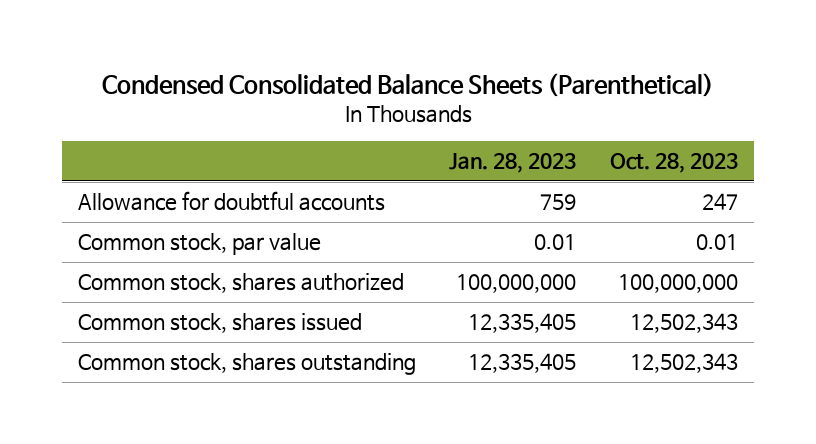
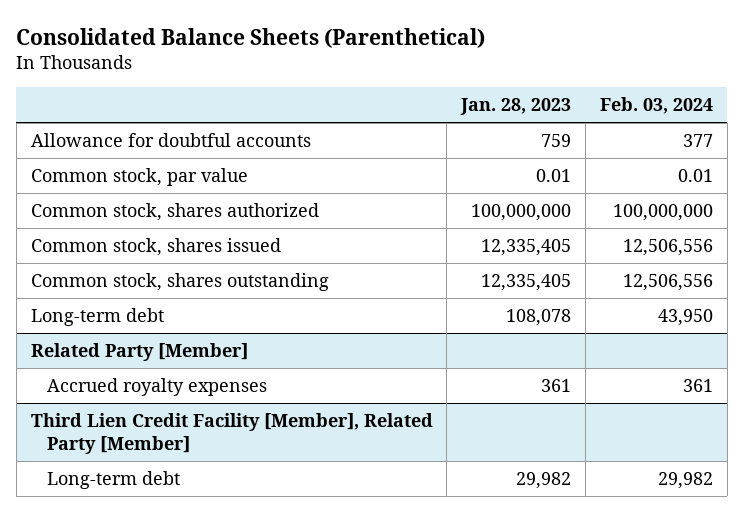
- Condensed Consolidated Balance Sheets (Parenthetical)
+ Consolidated Balance Sheets (Parenthetical)
- | Jan. 28, 2023 | Oct. 28, 2023
+ | Jan. 28, 2023 | Feb. 03, 2024
+ Long-term debt | 108,078 | 43,950
+ Related Party [Member]
+ Accrued royalty expenses | 361 | 361
+ Third Lien Credit Facility [Member], Related Party [Member]
+ Long-term debt | 29,982 | 29,982

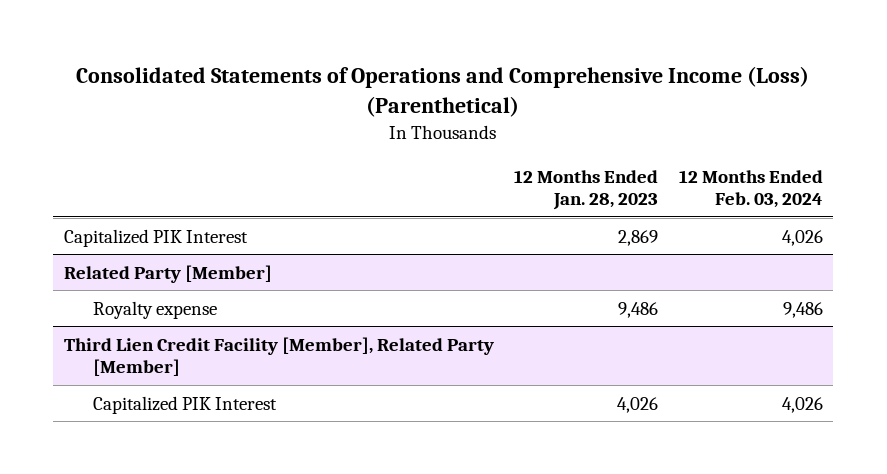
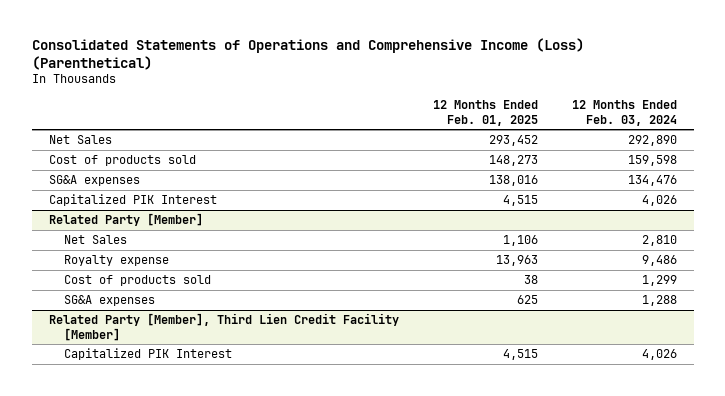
- | 12 Months Ended Jan. 28, 2023 | 12 Months Ended Feb. 03, 2024
+ | 12 Months Ended Feb. 01, 2025 | 12 Months Ended Feb. 03, 2024
+ Net Sales | 293,452 | 292,890
+ Cost of products sold | 148,273 | 159,598
+ SG&A expenses | 138,016 | 134,476
@ Related Party [Member]
+ Net Sales | 1,106 | 2,810
- Third Lien Credit Facility [Member], Related Party [Member]
@ Related Party [Member]
+ Cost of products sold | 38 | 1,299
+ SG&A expenses | 625 | 1,288
+ Related Party [Member], Third Lien Credit Facility [Member]

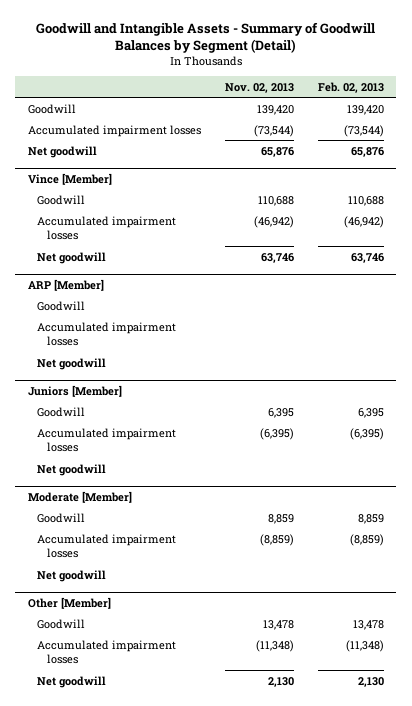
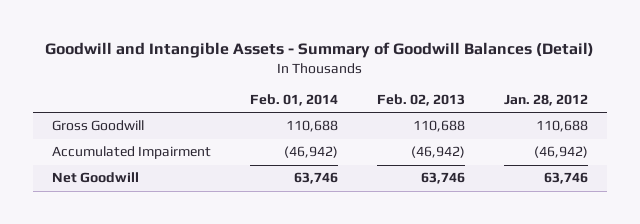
- Goodwill and Intangible Assets - Summary of Goodwill Balances by Segment (Detail)
+ Goodwill and Intangible Assets - Summary of Goodwill Balances (Detail)
- | Nov. 02, 2013 | Feb. 02, 2013
+ | Feb. 01, 2014 | Feb. 02, 2013 | Jan. 28, 2012
- Goodwill | 139,420 | 139,420
- Accumulated impairment losses | (73,544) | (73,544)
- Net goodwill | 65,876 | 65,876
- Vince [Member]
- Goodwill | 110,688 | 110,688
- Accumulated impairment losses | (46,942) | (46,942)
- Net goodwill | 63,746 | 63,746
- ARP [Member]
- Goodwill
- Accumulated impairment losses
- Net goodwill
- Juniors [Member]
- Goodwill | 6,395 | 6,395
- Accumulated impairment losses | (6,395) | (6,395)
- Net goodwill
- Moderate [Member]
- Goodwill | 8,859 | 8,859
- Accumulated impairment losses | (8,859) | (8,859)
- Net goodwill
- Other [Member]
- Goodwill | 13,478 | 13,478
- Accumulated impairment losses | (11,348) | (11,348)
- Net goodwill | 2,130 | 2,130
+ Gross Goodwill | 110,688 | 110,688 | 110,688
+ Accumulated Impairment | (46,942) | (46,942) | (46,942)
+ Net Goodwill | 63,746 | 63,746 | 63,746

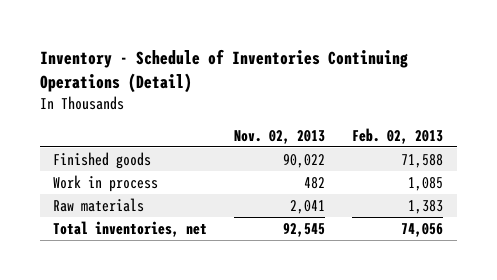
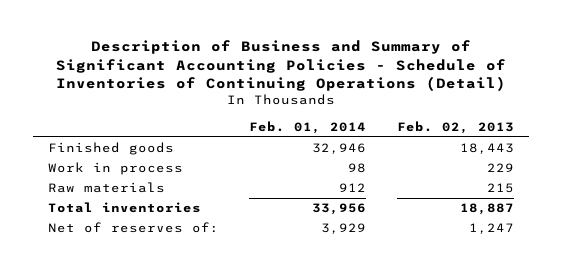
- Inventory - Schedule of Inventories Continuing Operations (Detail)
+ Description of Business and Summary of Significant Accounting Policies - Schedule of Inventories of Continuing Operations (Detail)
- | Nov. 02, 2013 | Feb. 02, 2013
+ | Feb. 01, 2014 | Feb. 02, 2013
- Finished goods | 90,022 | 71,588
- Work in process | 482 | 1,085
- Raw materials | 2,041 | 1,383
- Total inventories, net | 92,545 | 74,056
+ Finished goods | 32,946 | 18,443
+ Work in process | 98 | 229
+ Raw materials | 912 | 215
+ Total inventories | 33,956 | 18,887
+ Net of reserves of: | 3,929 | 1,247

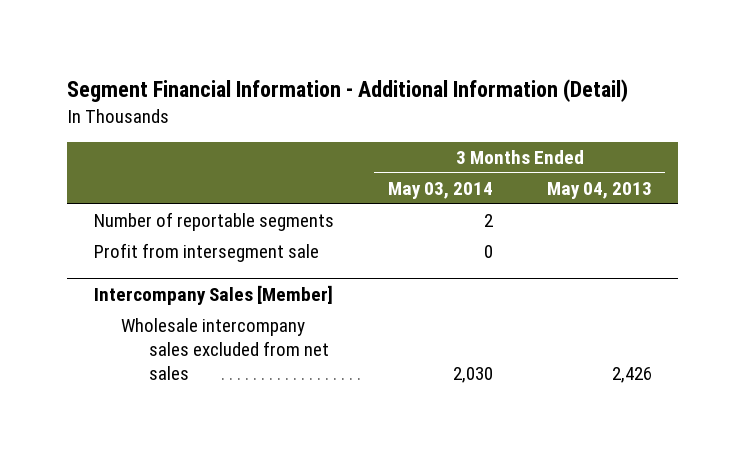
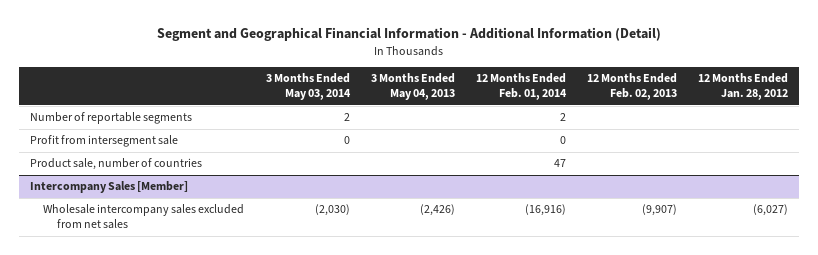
- Segment Financial Information - Additional Information (Detail)
+ Segment and Geographical Financial Information - Additional Information (Detail)
- | 3 Months Ended May 03, 2014 | 3 Months Ended May 04, 2013
+ | 3 Months Ended May 03, 2014 | 3 Months Ended May 04, 2013 | 12 Months Ended Feb. 01, 2014 | 12 Months Ended Feb. 02, 2013 | 12 Months Ended Jan. 28, 2012
+ Product sale, number of countries | | | 47 | |
@ Intercompany Sales [Member]
- Wholesale intercompany sales excluded from net sales | 2,030 | 2,426
+ Wholesale intercompany sales excluded from net sales | (2,030) | (2,426) | (16,916) | (9,907) | (6,027)

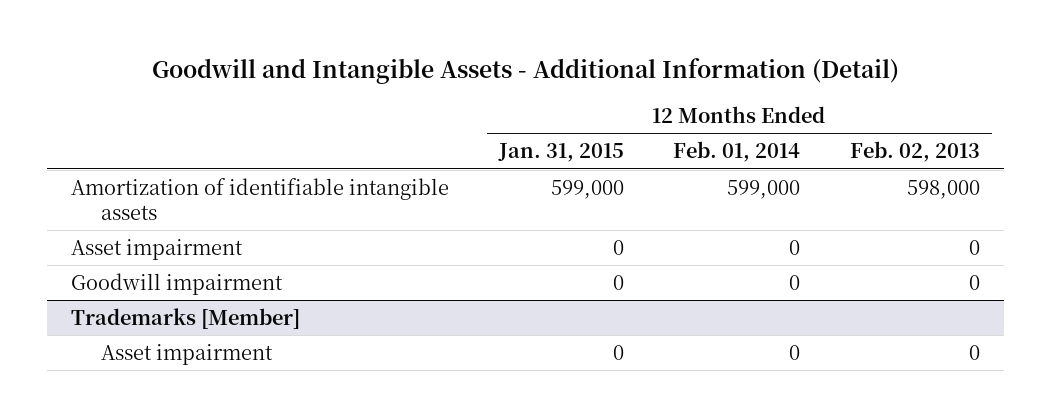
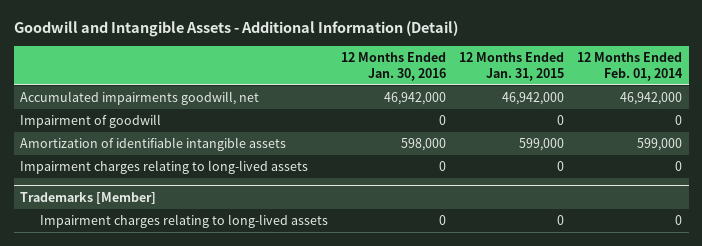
- | 12 Months Ended Jan. 31, 2015 | 12 Months Ended Feb. 01, 2014 | 12 Months Ended Feb. 02, 2013
+ | 12 Months Ended Jan. 30, 2016 | 12 Months Ended Jan. 31, 2015 | 12 Months Ended Feb. 01, 2014
+ Accumulated impairments goodwill, net | 46,942,000 | 46,942,000 | 46,942,000
+ Impairment of goodwill | 0 | 0 | 0
- Asset impairment | 0 | 0 | 0
- Goodwill impairment | 0 | 0 | 0
+ Impairment charges relating to long-lived assets | 0 | 0 | 0
@ Trademarks [Member]
- Asset impairment | 0 | 0 | 0
+ Impairment charges relating to long-lived assets | 0 | 0 | 0

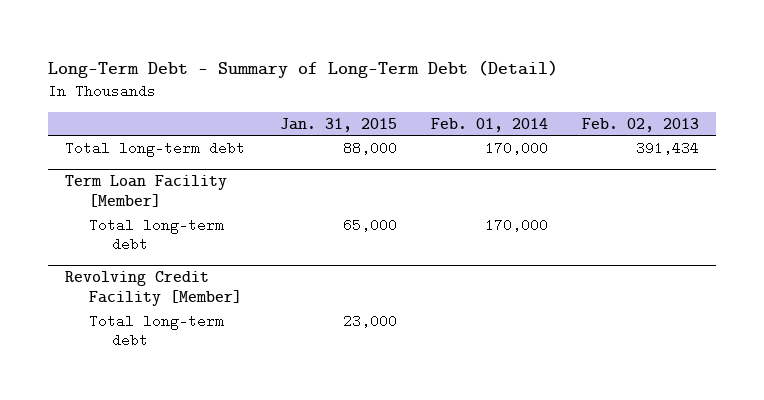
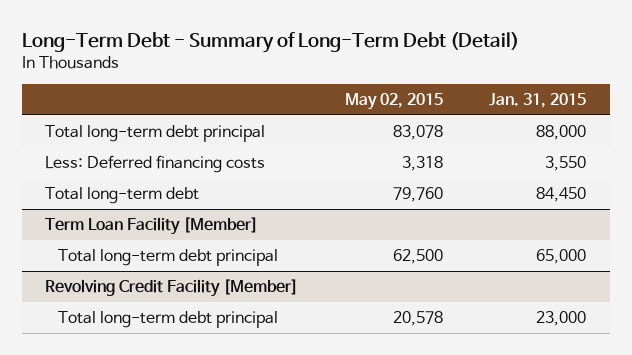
- | Jan. 31, 2015 | Feb. 01, 2014 | Feb. 02, 2013
+ | May 02, 2015 | Jan. 31, 2015
- Total long-term debt | 88,000 | 170,000 | 391,434
+ Total long-term debt principal | 83,078 | 88,000
+ Less: Deferred financing costs | 3,318 | 3,550
+ Total long-term debt | 79,760 | 84,450
@ Term Loan Facility [Member]
- Total long-term debt | 65,000 | 170,000 |
+ Total long-term debt principal | 62,500 | 65,000
@ Revolving Credit Facility [Member]
- Total long-term debt | 23,000 | |
+ Total long-term debt principal | 20,578 | 23,000

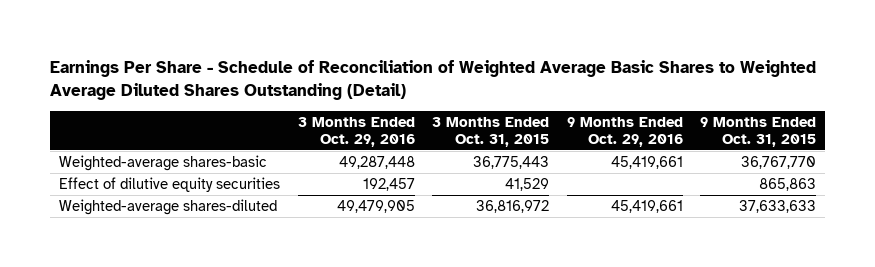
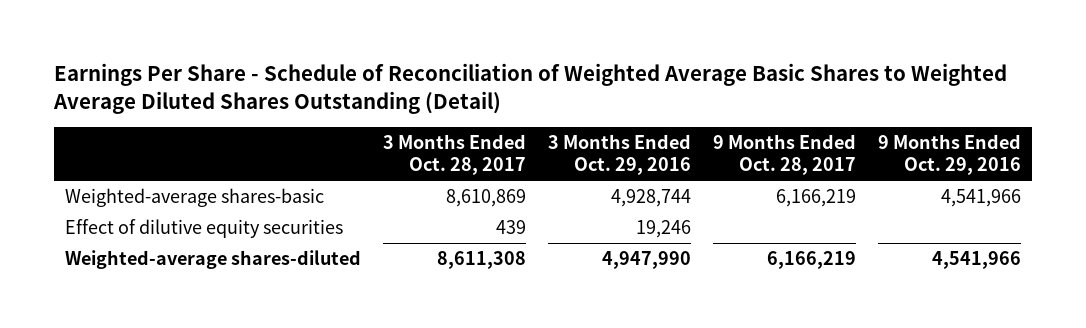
- | 3 Months Ended Oct. 29, 2016 | 3 Months Ended Oct. 31, 2015 | 9 Months Ended Oct. 29, 2016 | 9 Months Ended Oct. 31, 2015
+ | 3 Months Ended Oct. 28, 2017 | 3 Months Ended Oct. 29, 2016 | 9 Months Ended Oct. 28, 2017 | 9 Months Ended Oct. 29, 2016
- Weighted-average shares-basic | 49,287,448 | 36,775,443 | 45,419,661 | 36,767,770
- Effect of dilutive equity securities | 192,457 | 41,529 | | 865,863
- Weighted-average shares-diluted | 49,479,905 | 36,816,972 | 45,419,661 | 37,633,633
+ Weighted-average shares-basic | 8,610,869 | 4,928,744 | 6,166,219 | 4,541,966
+ Effect of dilutive equity securities | 439 | 19,246 | |
+ Weighted-average shares-diluted | 8,611,308 | 4,947,990 | 6,166,219 | 4,541,966

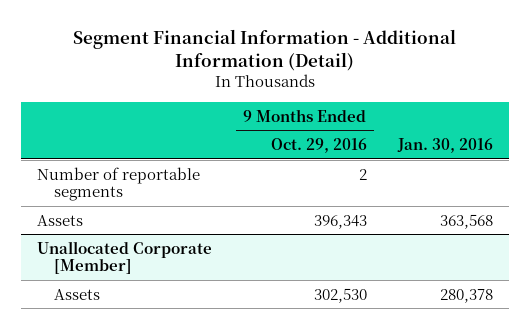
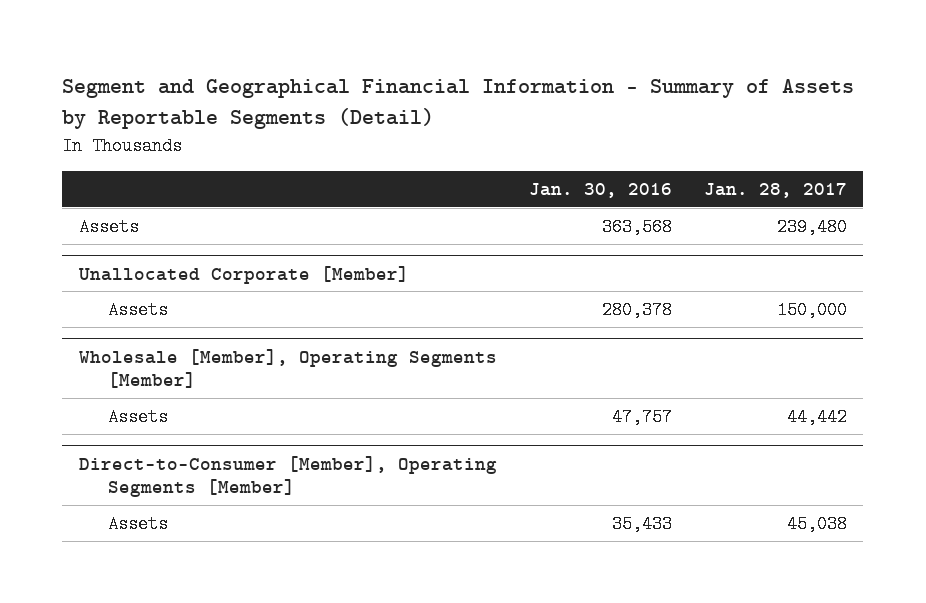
- Segment Financial Information - Additional Information (Detail)
+ Segment and Geographical Financial Information - Summary of Assets by Reportable Segments (Detail)
- | 9 Months Ended Oct. 29, 2016 | Jan. 30, 2016
+ | Jan. 30, 2016 | Jan. 28, 2017
- Number of reportable segments | 2 |
+ Wholesale [Member], Operating Segments [Member]
+ Assets | 47,757 | 44,442
+ Direct-to-Consumer [Member], Operating Segments [Member]
+ Assets | 35,433 | 45,038

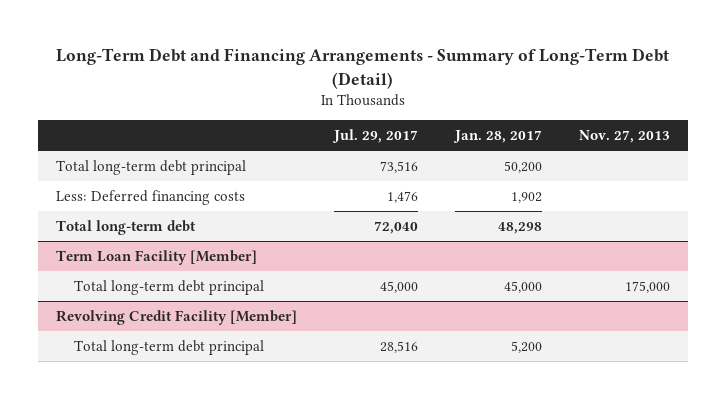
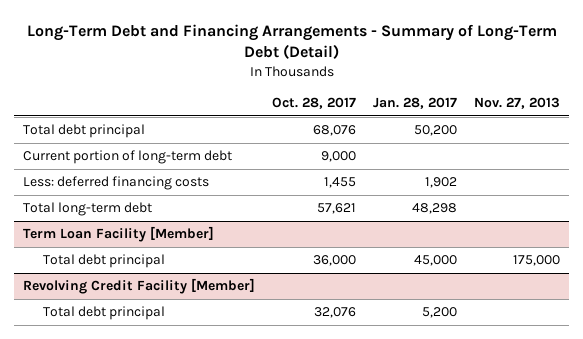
- | Jul. 29, 2017 | Jan. 28, 2017 | Nov. 27, 2013
+ | Oct. 28, 2017 | Jan. 28, 2017 | Nov. 27, 2013
- Total long-term debt principal | 73,516 | 50,200 |
- Less: Deferred financing costs | 1,476 | 1,902 |
+ Total debt principal | 68,076 | 50,200 |
+ Current portion of long-term debt | 9,000 | |
+ Less: deferred financing costs | 1,455 | 1,902 |
@ Term Loan Facility [Member]
- Total long-term debt principal | 45,000 | 45,000 | 175,000
+ Total debt principal | 36,000 | 45,000 | 175,000
@ Revolving Credit Facility [Member]
- Total long-term debt principal | 28,516 | 5,200 |
+ Total debt principal | 32,076 | 5,200 |

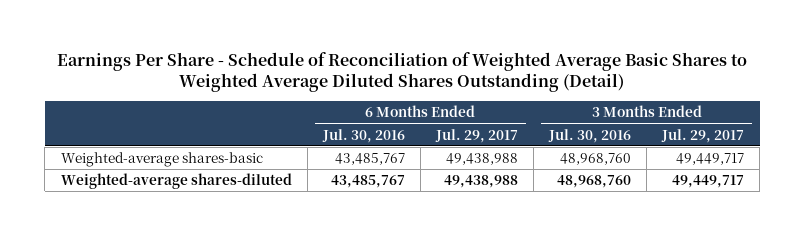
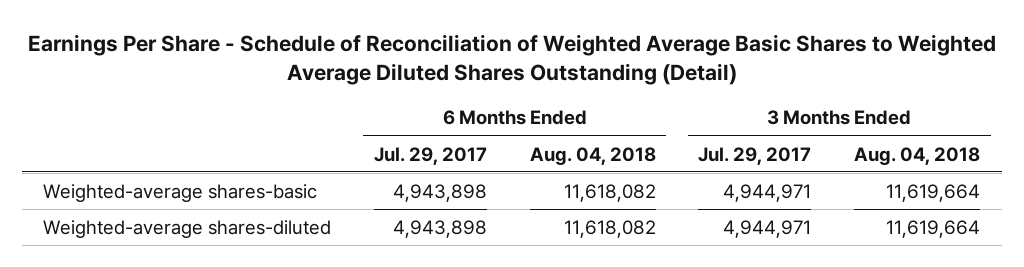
- | 6 Months Ended Jul. 30, 2016 | 6 Months Ended Jul. 29, 2017 | 3 Months Ended Jul. 30, 2016 | 3 Months Ended Jul. 29, 2017
+ | 6 Months Ended Jul. 29, 2017 | 6 Months Ended Aug. 04, 2018 | 3 Months Ended Jul. 29, 2017 | 3 Months Ended Aug. 04, 2018
- Weighted-average shares-basic | 43,485,767 | 49,438,988 | 48,968,760 | 49,449,717
- Weighted-average shares-diluted | 43,485,767 | 49,438,988 | 48,968,760 | 49,449,717
+ Weighted-average shares-basic | 4,943,898 | 11,618,082 | 4,944,971 | 11,619,664
+ Weighted-average shares-diluted | 4,943,898 | 11,618,082 | 4,944,971 | 11,619,664

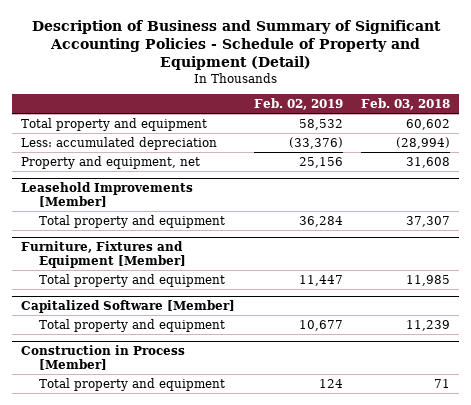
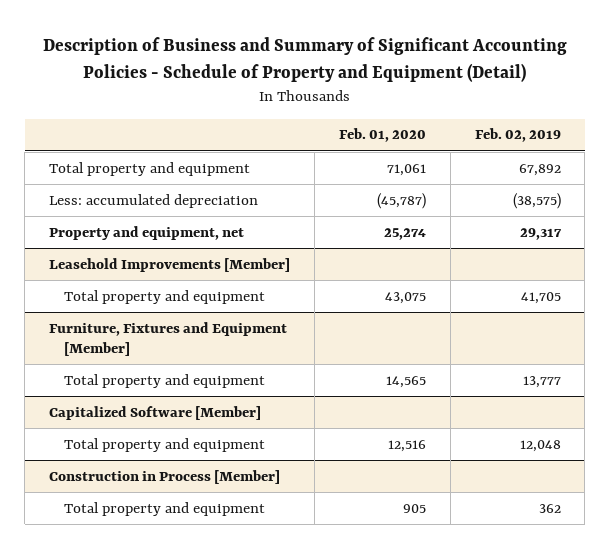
- | Feb. 02, 2019 | Feb. 03, 2018
+ | Feb. 01, 2020 | Feb. 02, 2019
- Total property and equipment | 58,532 | 60,602
- Less: accumulated depreciation | (33,376) | (28,994)
- Property and equipment, net | 25,156 | 31,608
+ Total property and equipment | 71,061 | 67,892
+ Less: accumulated depreciation | (45,787) | (38,575)
+ Property and equipment, net | 25,274 | 29,317
@ Leasehold Improvements [Member]
- Total property and equipment | 36,284 | 37,307
+ Total property and equipment | 43,075 | 41,705
@ Furniture, Fixtures and Equipment [Member]
- Total property and equipment | 11,447 | 11,985
+ Total property and equipment | 14,565 | 13,777
@ Capitalized Software [Member]
- Total property and equipment | 10,677 | 11,239
+ Total property and equipment | 12,516 | 12,048
@ Construction in Process [Member]
- Total property and equipment | 124 | 71
+ Total property and equipment | 905 | 362

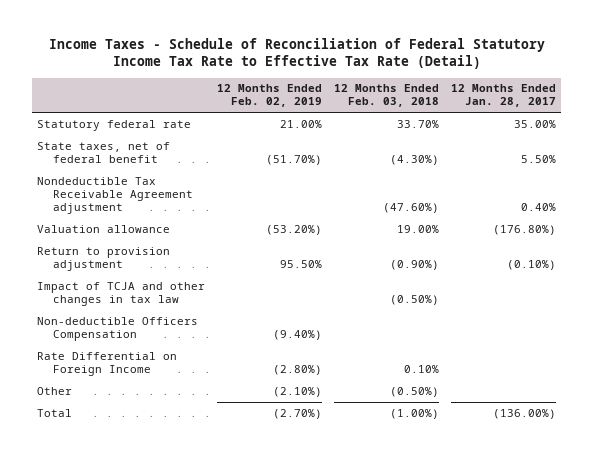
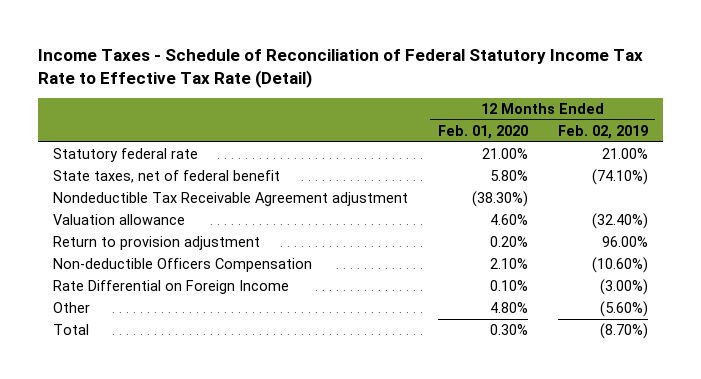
- | 12 Months Ended Feb. 02, 2019 | 12 Months Ended Feb. 03, 2018 | 12 Months Ended Jan. 28, 2017
+ | 12 Months Ended Feb. 01, 2020 | 12 Months Ended Feb. 02, 2019
- State taxes, net of federal benefit | (51.70%) | (4.30%) | 5.50%
+ State taxes, net of federal benefit | 5.80% | (74.10%)
- Valuation allowance | (53.20%) | 19.00% | (176.80%)
- Return to provision adjustment | 95.50% | (0.90%) | (0.10%)
- Impact of TCJA and other changes in tax law | | (0.50%) |
- Non-deductible Officers Compensation | (9.40%) | |
- Rate Differential on Foreign Income | (2.80%) | 0.10% |
- Other | (2.10%) | (0.50%) |
- Total | (2.70%) | (1.00%) | (136.00%)
+ Valuation allowance | 4.60% | (32.40%)
+ Return to provision adjustment | 0.20% | 96.00%
+ Non-deductible Officers Compensation | 2.10% | (10.60%)
+ Rate Differential on Foreign Income | 0.10% | (3.00%)
+ Other | 4.80% | (5.60%)
+ Total | 0.30% | (8.70%)

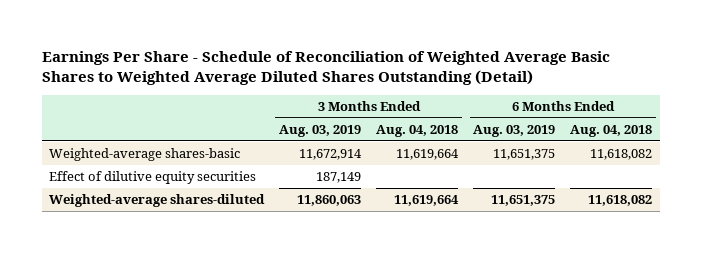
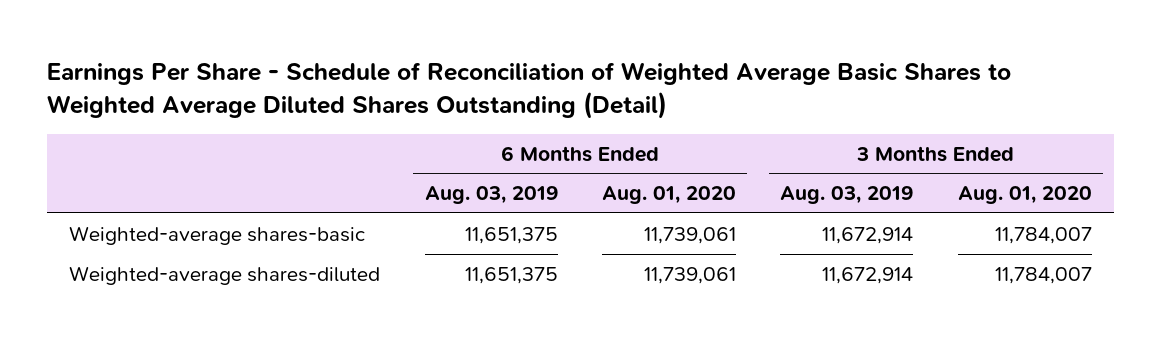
- | 3 Months Ended Aug. 03, 2019 | 3 Months Ended Aug. 04, 2018 | 6 Months Ended Aug. 03, 2019 | 6 Months Ended Aug. 04, 2018
+ | 6 Months Ended Aug. 03, 2019 | 6 Months Ended Aug. 01, 2020 | 3 Months Ended Aug. 03, 2019 | 3 Months Ended Aug. 01, 2020
- Effect of dilutive equity securities | 187,149 | | |
- Weighted-average shares-diluted | 11,860,063 | 11,619,664 | 11,651,375 | 11,618,082
+ Weighted-average shares-diluted | 11,651,375 | 11,739,061 | 11,672,914 | 11,784,007

